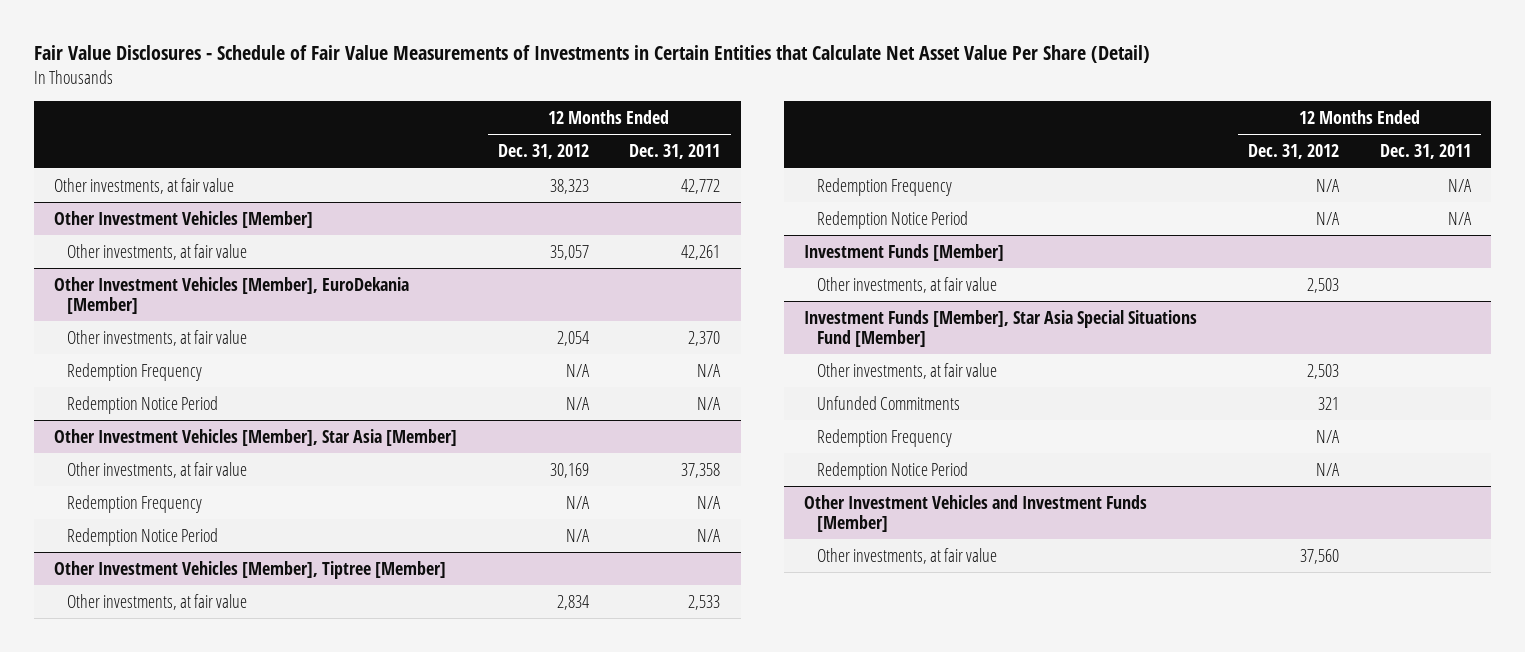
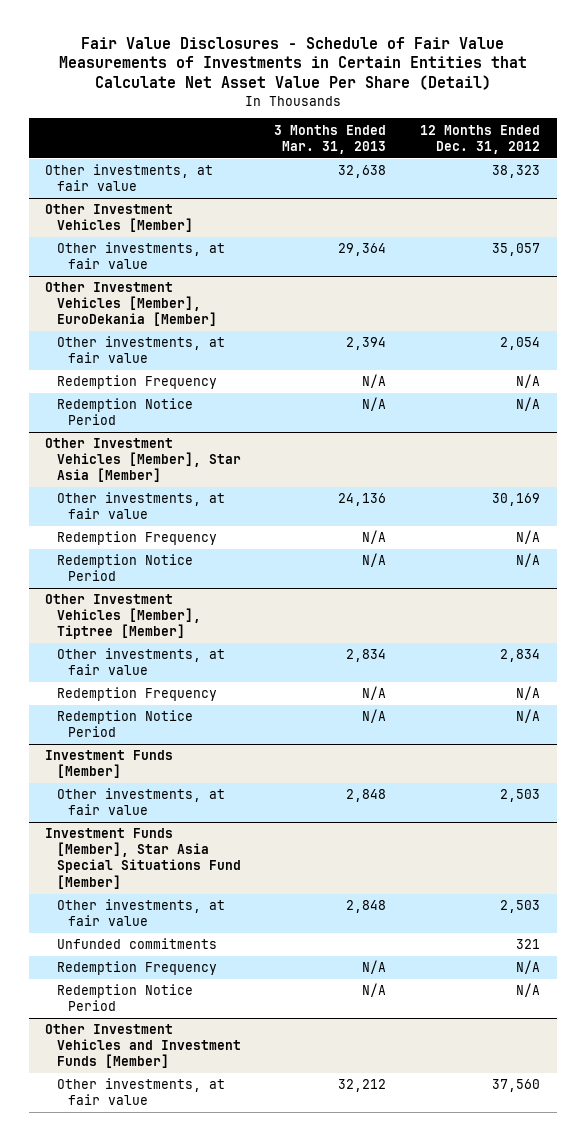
- | 12 Months Ended Dec. 31, 2012 | 12 Months Ended Dec. 31, 2011
+ | 3 Months Ended Mar. 31, 2013 | 12 Months Ended Dec. 31, 2012
@ Investment Funds [Member], Star Asia Special Situations Fund [Member]
- Unfunded Commitments | 321 |
+ Unfunded commitments | | 321

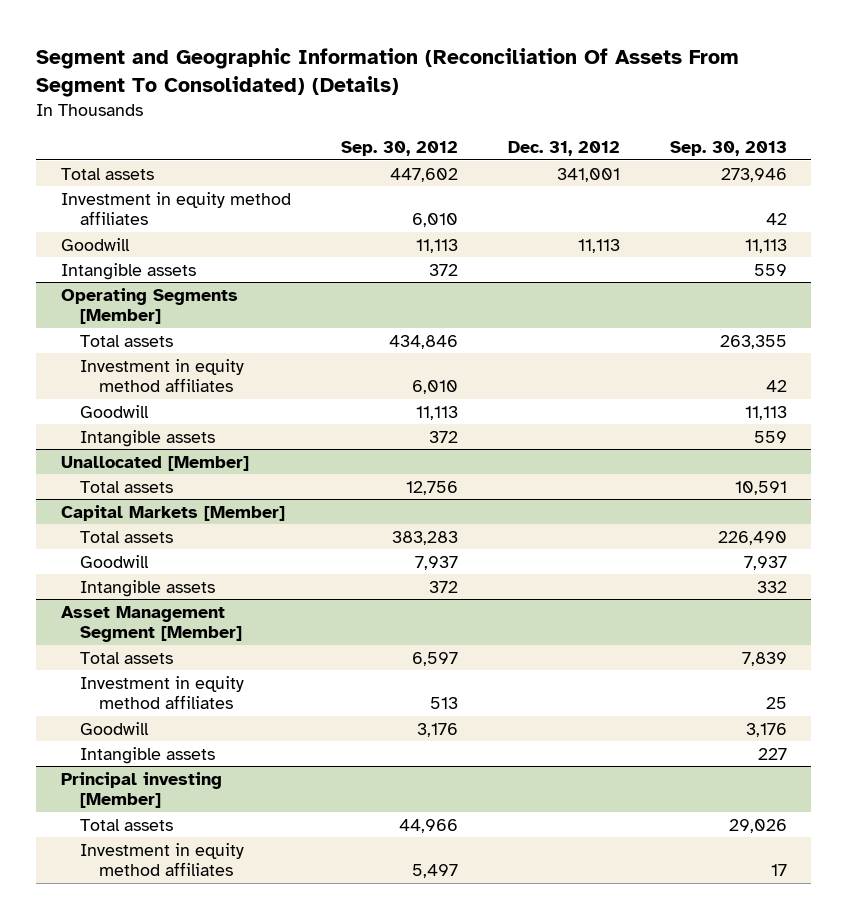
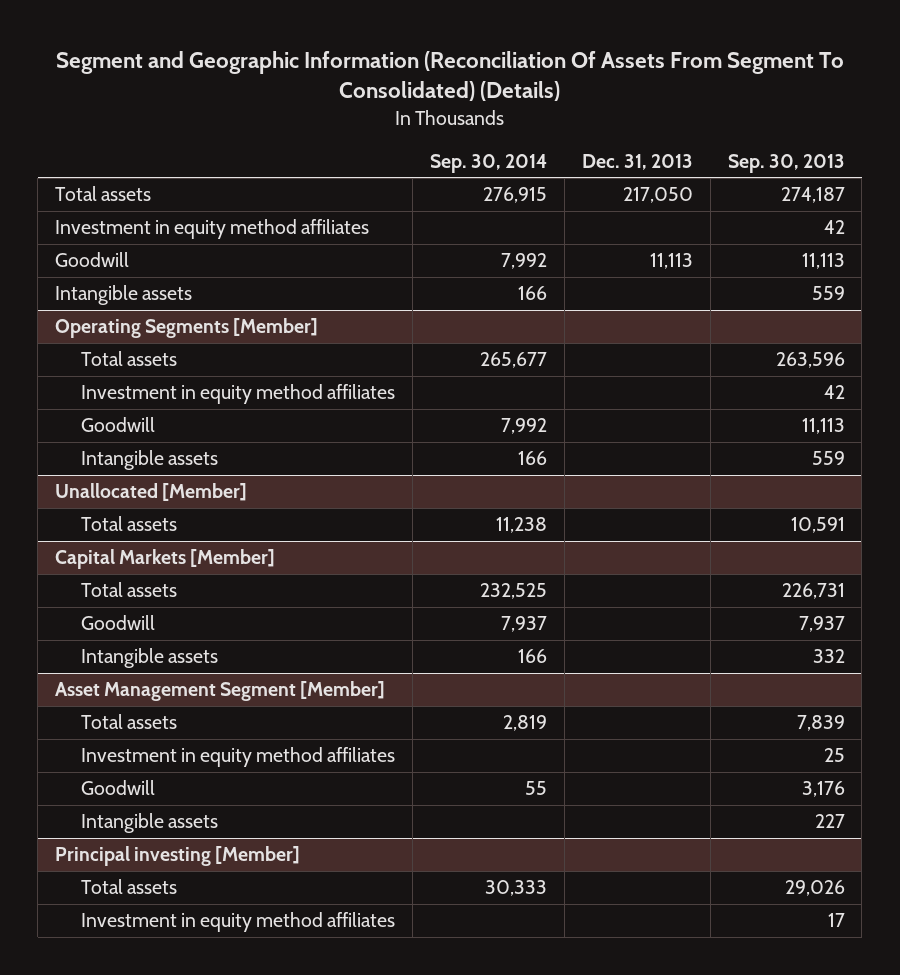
- | Sep. 30, 2012 | Dec. 31, 2012 | Sep. 30, 2013
+ | Sep. 30, 2014 | Dec. 31, 2013 | Sep. 30, 2013
- Total assets | 447,602 | 341,001 | 273,946
+ Total assets | 276,915 | 217,050 | 274,187
@ Operating Segments [Member]
- Total assets | 434,846 | | 263,355
+ Total assets | 265,677 | | 263,596
@ Capital Markets [Member]
- Total assets | 383,283 | | 226,490
+ Total assets | 232,525 | | 226,731

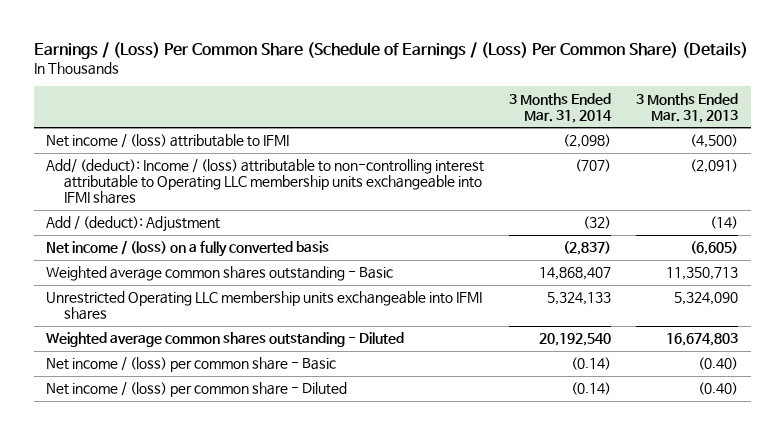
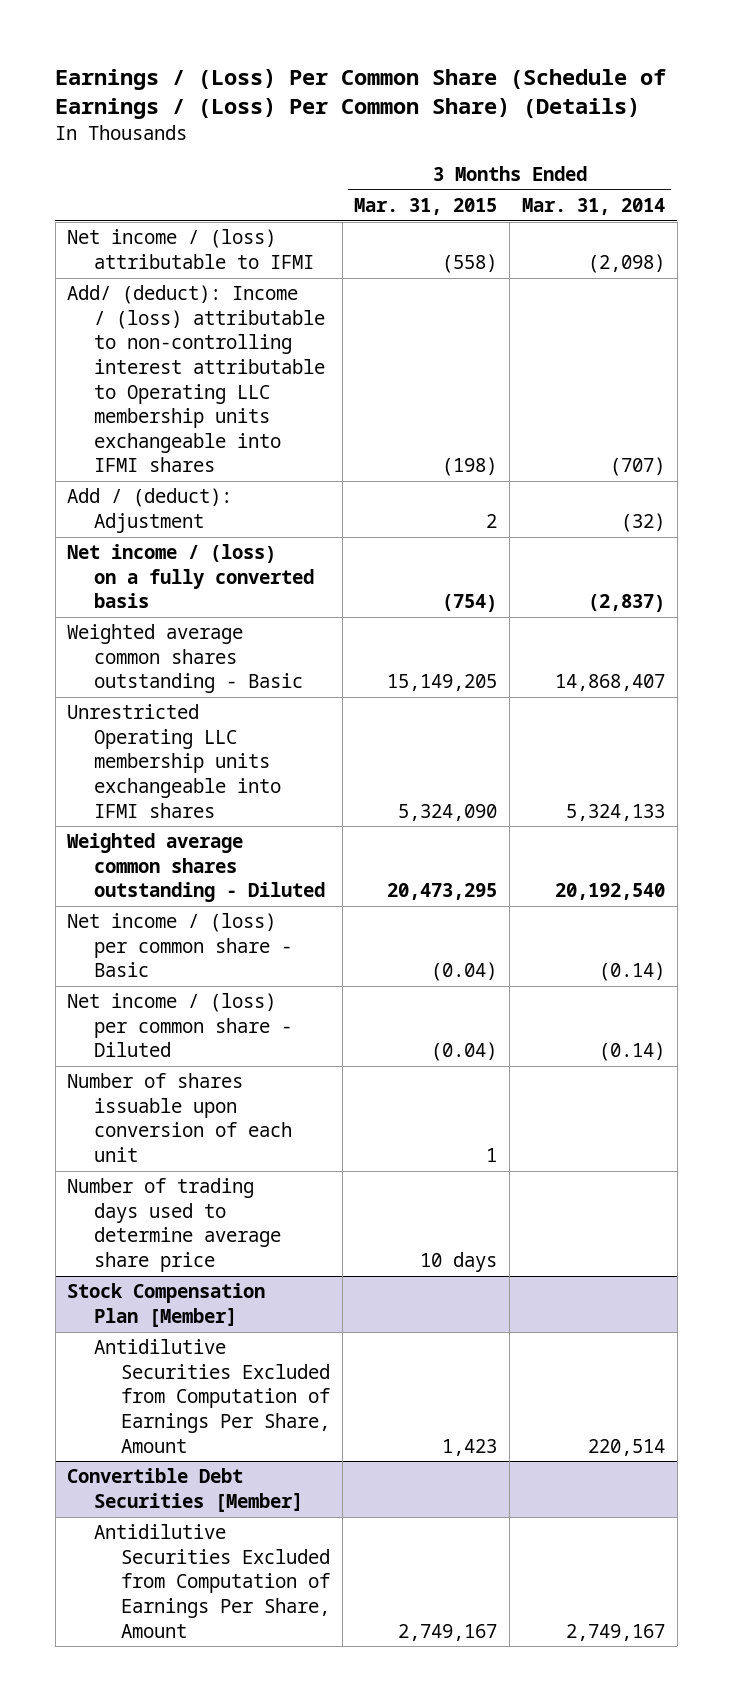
- | 3 Months Ended Mar. 31, 2014 | 3 Months Ended Mar. 31, 2013
+ | 3 Months Ended Mar. 31, 2015 | 3 Months Ended Mar. 31, 2014
+ Number of shares issuable upon conversion of each unit | 1 |
+ Number of trading days used to determine average share price | 10 days |
+ Stock Compensation Plan [Member]
+ Antidilutive Securities Excluded from Computation of Earnings Per Share, Amount | 1,423 | 220,514
+ Convertible Debt Securities [Member]
+ Antidilutive Securities Excluded from Computation of Earnings Per Share, Amount | 2,749,167 | 2,749,167

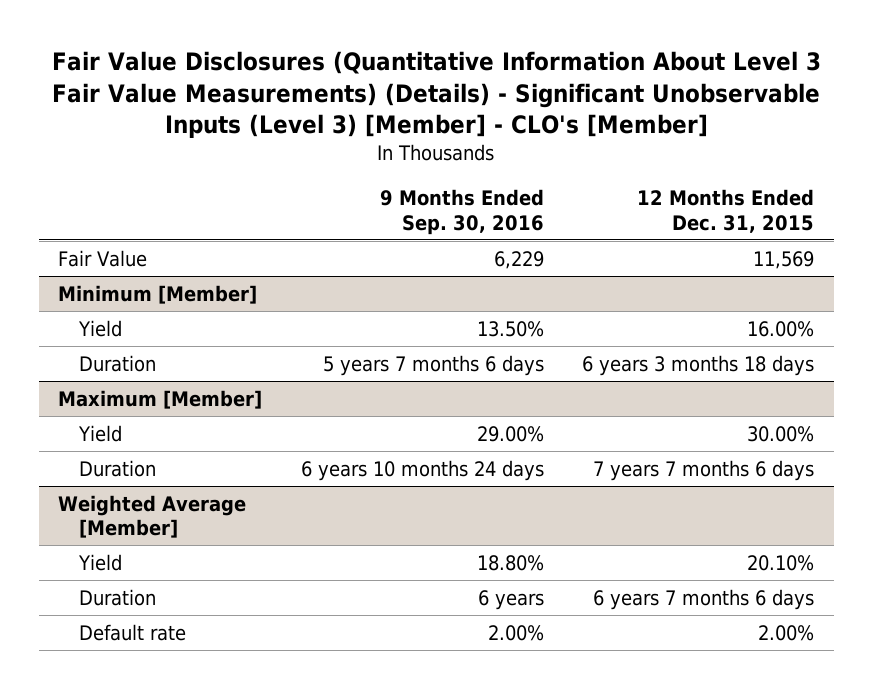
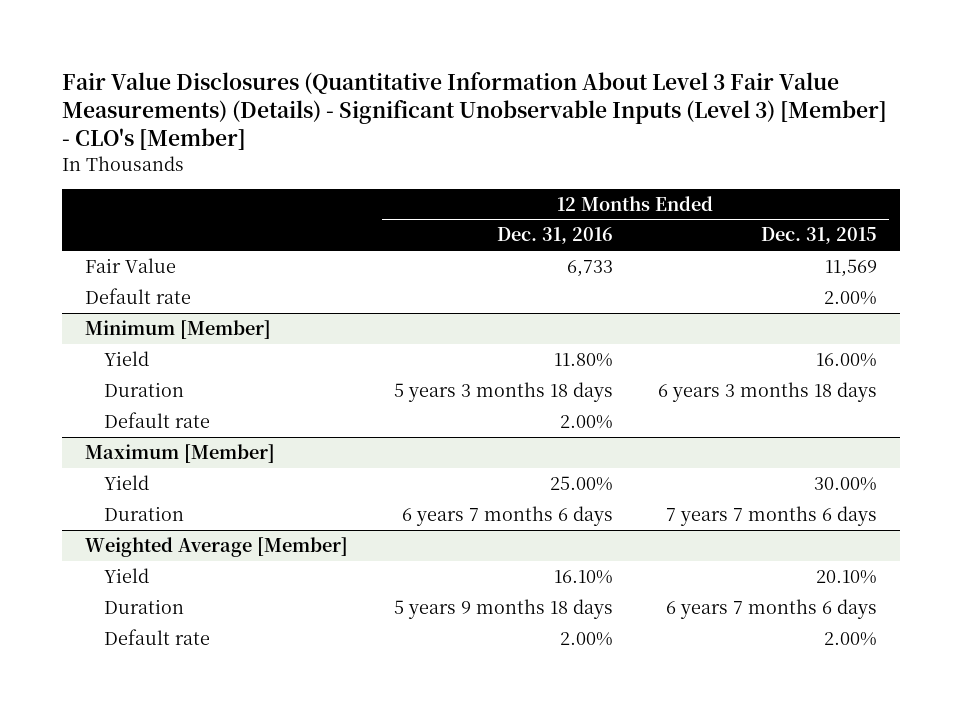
- | 9 Months Ended Sep. 30, 2016 | 12 Months Ended Dec. 31, 2015
+ | 12 Months Ended Dec. 31, 2016 | 12 Months Ended Dec. 31, 2015
+ Default rate | | 2.00%
@ Minimum [Member]
+ Default rate | 2.00% |

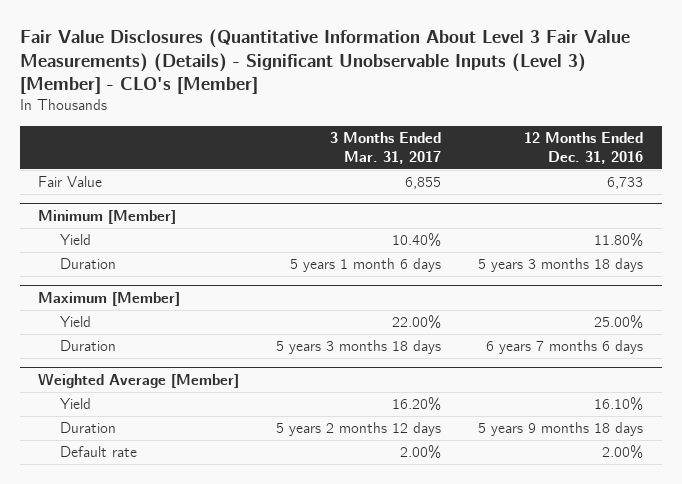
- | 12 Months Ended Dec. 31, 2016 | 12 Months Ended Dec. 31, 2015
+ | 3 Months Ended Mar. 31, 2017 | 12 Months Ended Dec. 31, 2016
- Default rate | | 2.00%
@ Minimum [Member]
- Default rate | 2.00% |

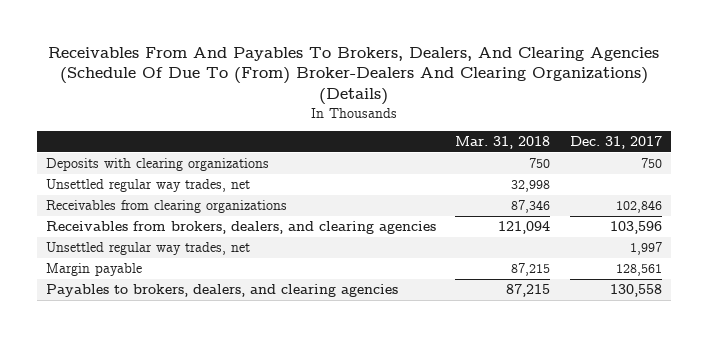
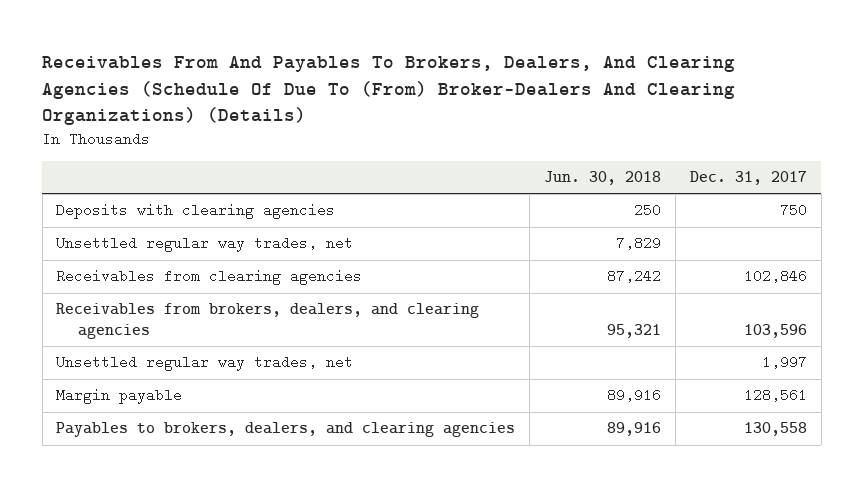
- | Mar. 31, 2018 | Dec. 31, 2017
+ | Jun. 30, 2018 | Dec. 31, 2017
- Deposits with clearing organizations | 750 | 750
+ Deposits with clearing agencies | 250 | 750
- Receivables from clearing organizations | 87,346 | 102,846
+ Receivables from clearing agencies | 87,242 | 102,846

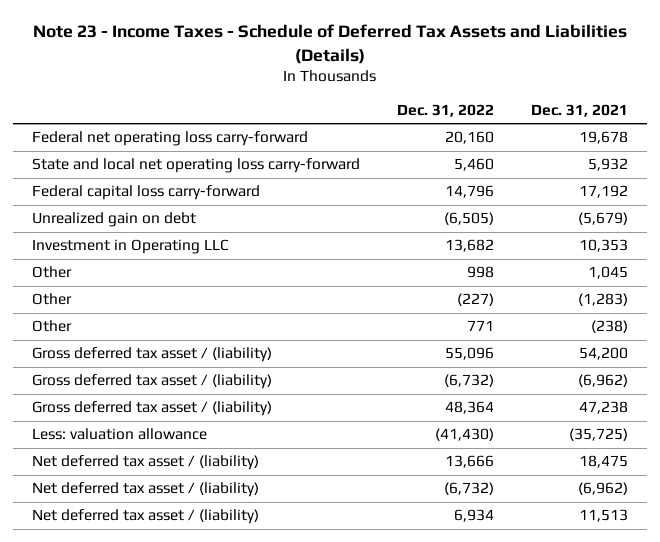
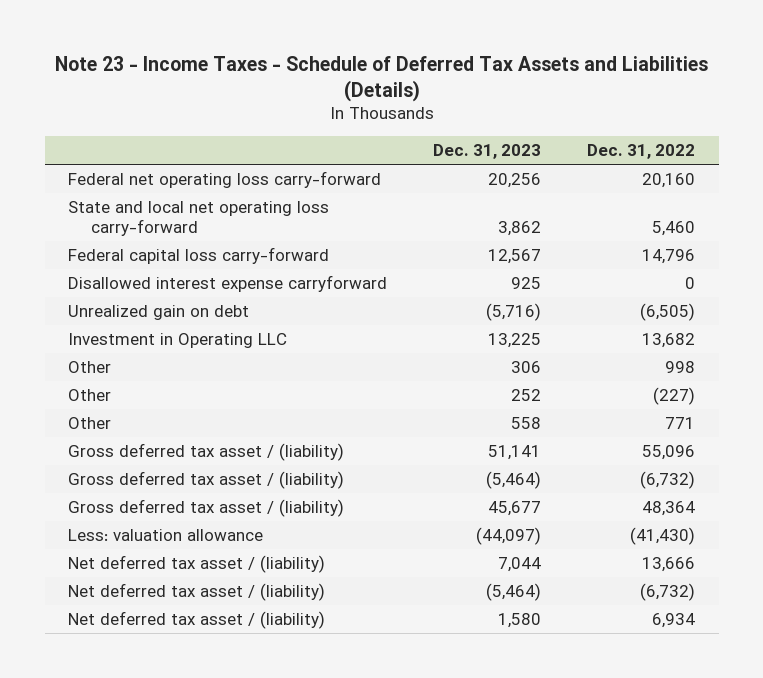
- | Dec. 31, 2022 | Dec. 31, 2021
+ | Dec. 31, 2023 | Dec. 31, 2022
+ Disallowed interest expense carryforward | 925 | 0

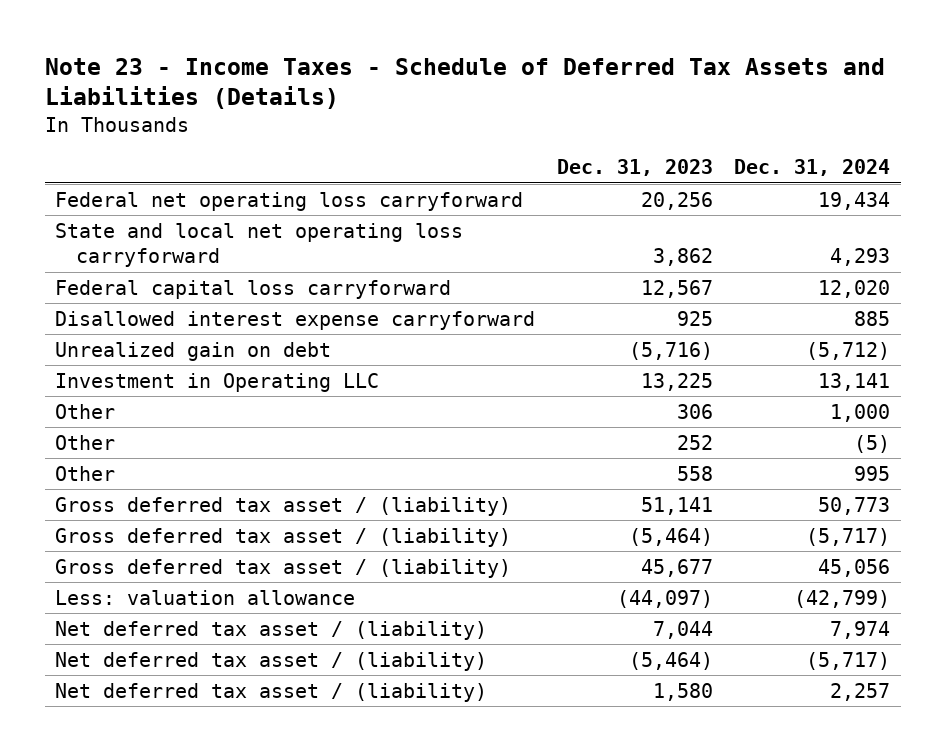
- | Dec. 31, 2023 | Dec. 31, 2022
+ | Dec. 31, 2023 | Dec. 31, 2024
- Federal net operating loss carry-forward | 20,256 | 20,160
- State and local net operating loss carry-forward | 3,862 | 5,460
- Federal capital loss carry-forward | 12,567 | 14,796
+ Federal net operating loss carryforward | 20,256 | 19,434
+ State and local net operating loss carryforward | 3,862 | 4,293
+ Federal capital loss carryforward | 12,567 | 12,020

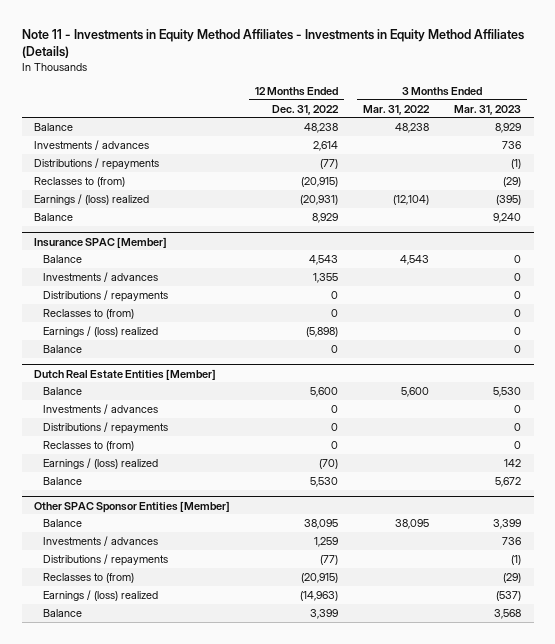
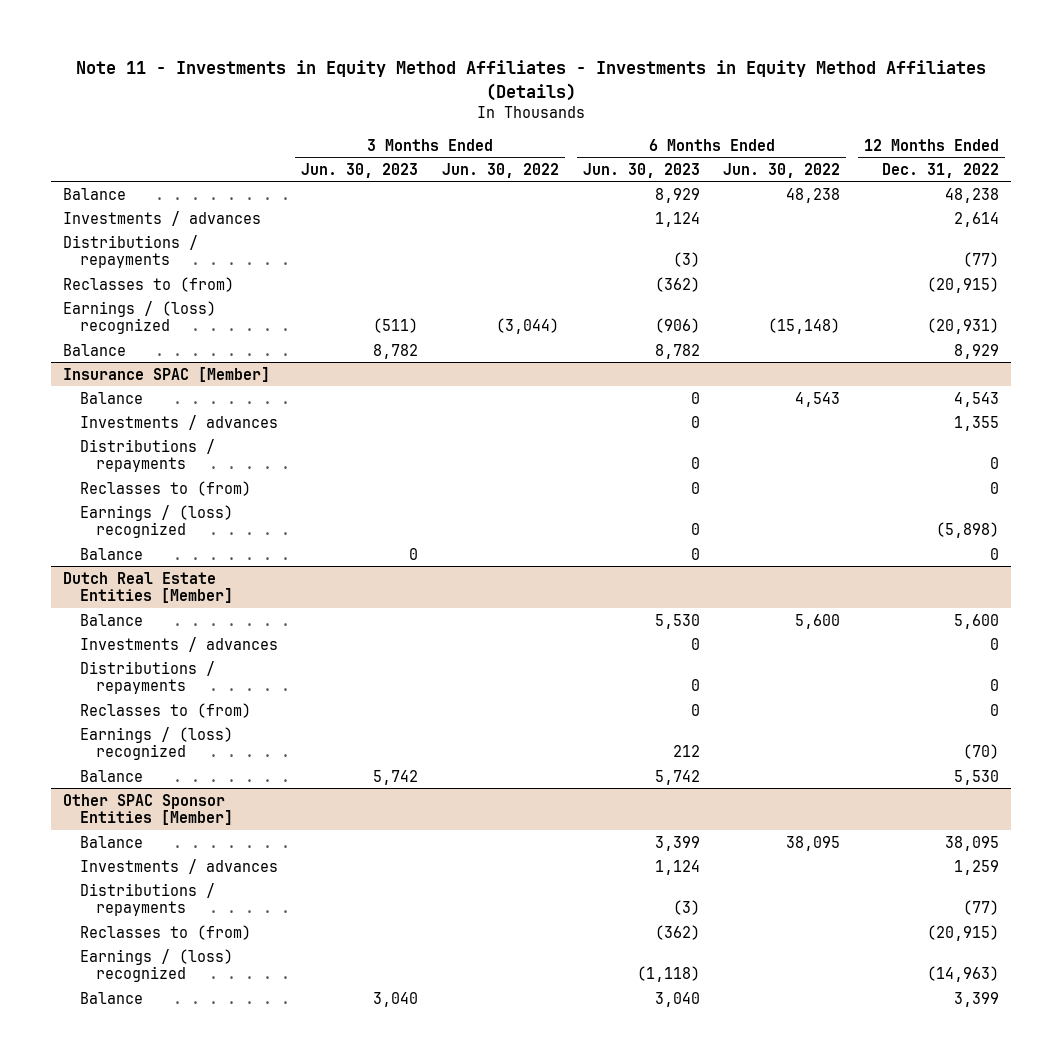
- | 12 Months Ended Dec. 31, 2022 | 3 Months Ended Mar. 31, 2022 | 3 Months Ended Mar. 31, 2023
+ | 3 Months Ended Jun. 30, 2023 | 3 Months Ended Jun. 30, 2022 | 6 Months Ended Jun. 30, 2023 | 6 Months Ended Jun. 30, 2022 | 12 Months Ended Dec. 31, 2022
- Earnings / (loss) realized | (20,931) | (12,104) | (395)
+ Earnings / (loss) recognized | (511) | (3,044) | (906) | (15,148) | (20,931)
@ Insurance SPAC [Member]
- Earnings / (loss) realized | (5,898) | | 0
+ Earnings / (loss) recognized | | | 0 | | (5,898)
@ Dutch Real Estate Entities [Member]
- Earnings / (loss) realized | (70) | | 142
+ Earnings / (loss) recognized | | | 212 | | (70)
@ Other SPAC Sponsor Entities [Member]
- Earnings / (loss) realized | (14,963) | | (537)
+ Earnings / (loss) recognized | | | (1,118) | | (14,963)

